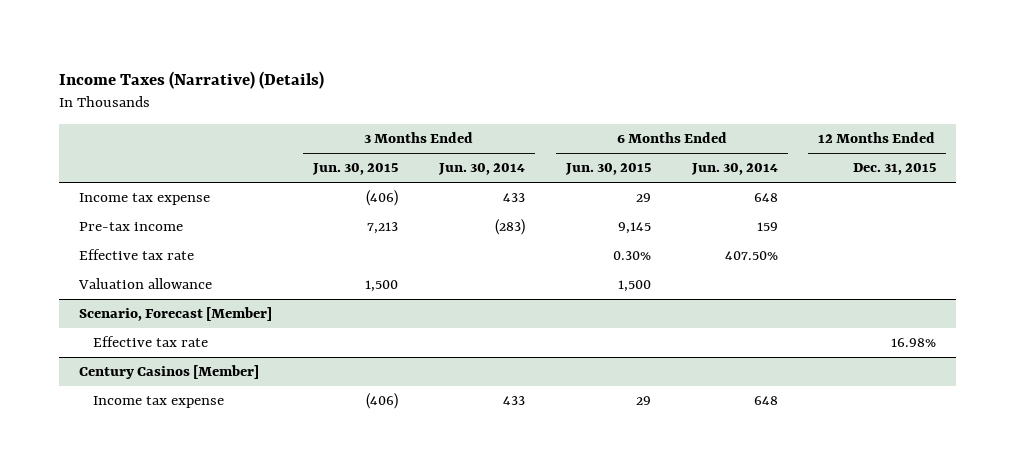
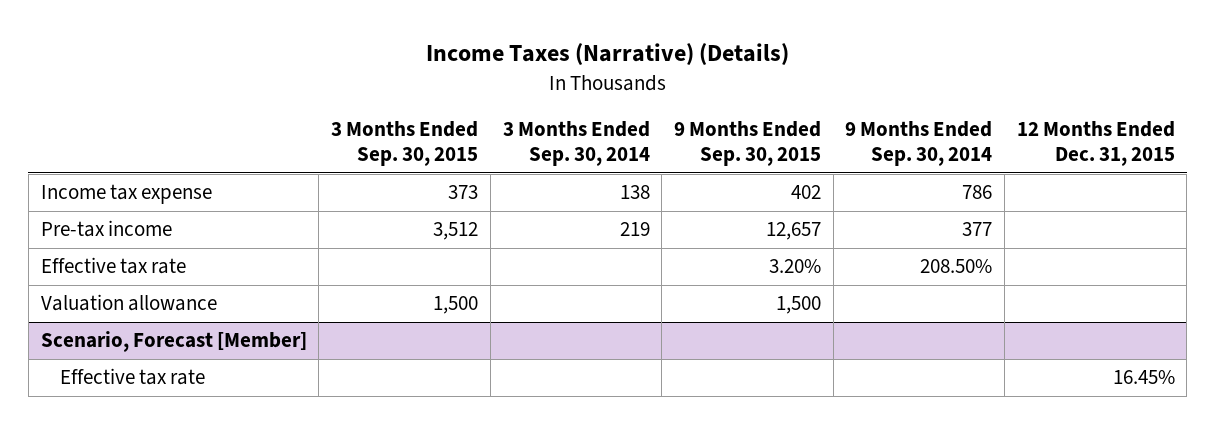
- | 3 Months Ended Jun. 30, 2015 | 3 Months Ended Jun. 30, 2014 | 6 Months Ended Jun. 30, 2015 | 6 Months Ended Jun. 30, 2014 | 12 Months Ended Dec. 31, 2015
+ | 3 Months Ended Sep. 30, 2015 | 3 Months Ended Sep. 30, 2014 | 9 Months Ended Sep. 30, 2015 | 9 Months Ended Sep. 30, 2014 | 12 Months Ended Dec. 31, 2015
@ Scenario, Forecast [Member]
- Effective tax rate | | | | | 16.98%
- Century Casinos [Member]
- Income tax expense | (406) | 433 | 29 | 648 |
@ Scenario, Forecast [Member]
+ Effective tax rate | | | | | 16.45%

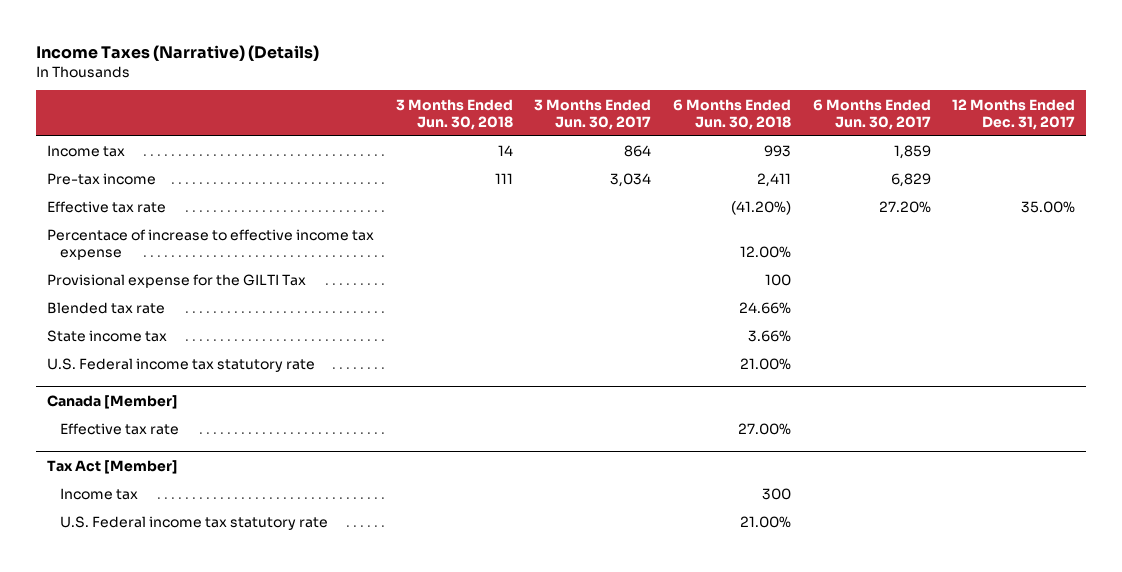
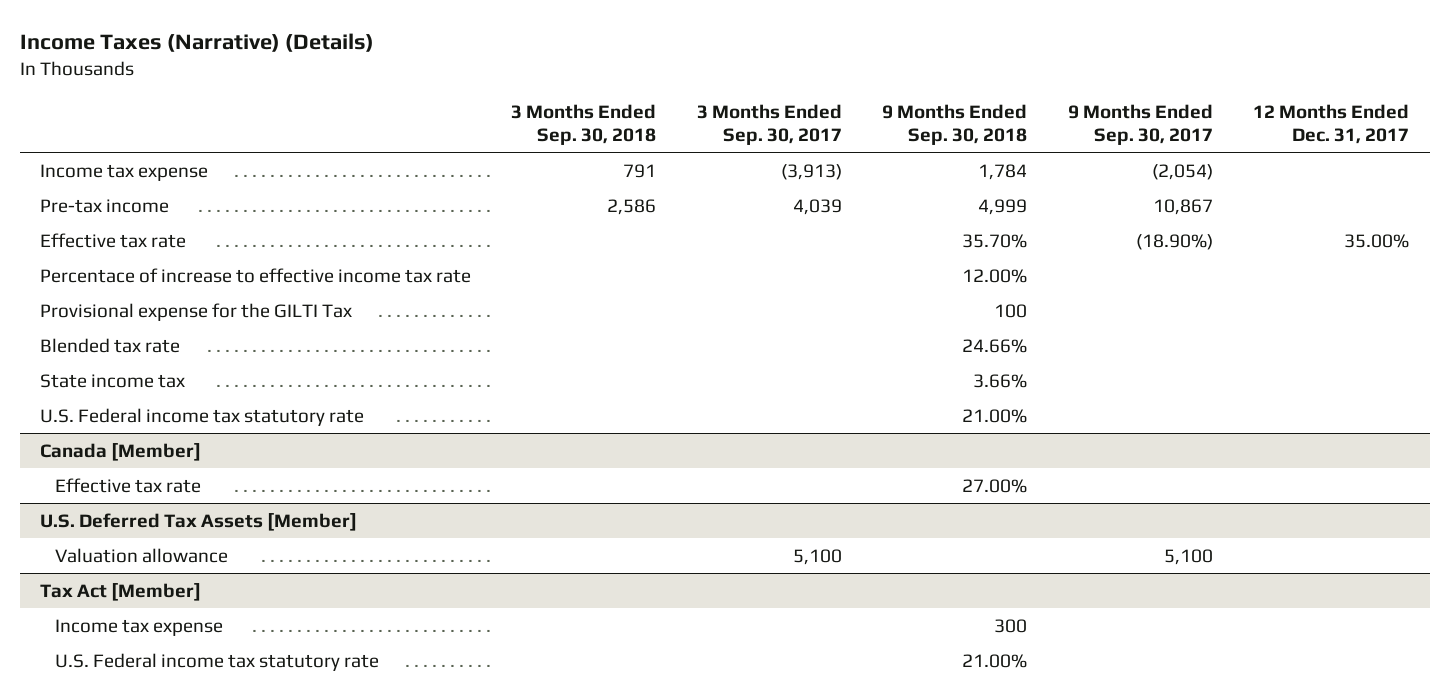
- | 3 Months Ended Jun. 30, 2018 | 3 Months Ended Jun. 30, 2017 | 6 Months Ended Jun. 30, 2018 | 6 Months Ended Jun. 30, 2017 | 12 Months Ended Dec. 31, 2017
+ | 3 Months Ended Sep. 30, 2018 | 3 Months Ended Sep. 30, 2017 | 9 Months Ended Sep. 30, 2018 | 9 Months Ended Sep. 30, 2017 | 12 Months Ended Dec. 31, 2017
- Income tax | 14 | 864 | 993 | 1,859 |
+ Income tax expense | 791 | (3,913) | 1,784 | (2,054) |
- Percentace of increase to effective income tax expense | | | 12.00% | |
+ Percentace of increase to effective income tax rate | | | 12.00% | |
+ U.S. Deferred Tax Assets [Member]
+ Valuation allowance | | 5,100 | | 5,100 |
@ Tax Act [Member]
- Income tax | | | 300 | |
+ Income tax expense | | | 300 | |

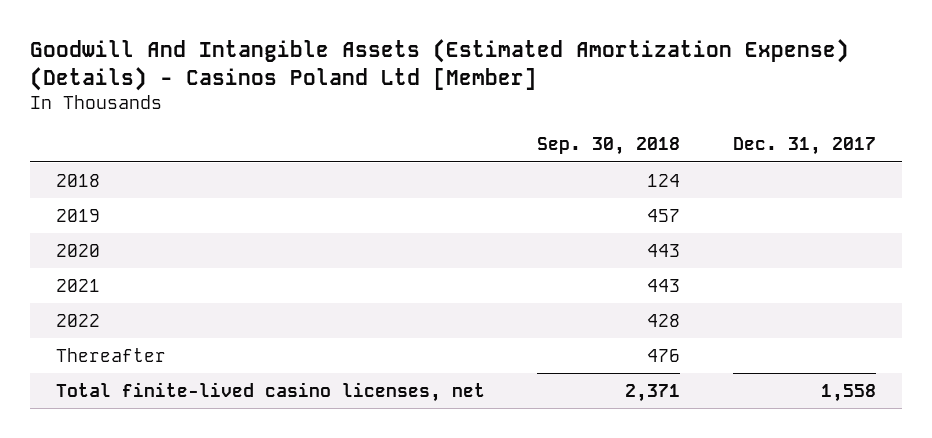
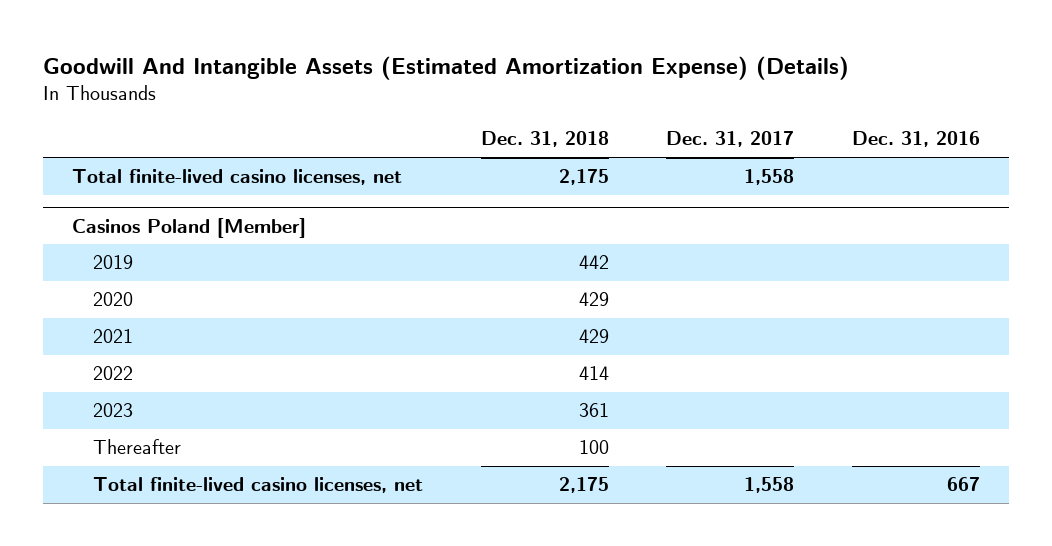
- Goodwill And Intangible Assets (Estimated Amortization Expense) (Details) - Casinos Poland Ltd [Member]
+ Goodwill And Intangible Assets (Estimated Amortization Expense) (Details)
- | Sep. 30, 2018 | Dec. 31, 2017
+ | Dec. 31, 2018 | Dec. 31, 2017 | Dec. 31, 2016
- 2018 | 124 |
- 2019 | 457 |
- 2020 | 443 |
- 2021 | 443 |
- 2022 | 428 |
- Thereafter | 476 |
+ Casinos Poland [Member]
+ 2019 | 442 | |
+ 2020 | 429 | |
+ 2021 | 429 | |
+ 2022 | 414 | |
+ 2023 | 361 | |
+ Thereafter | 100 | |
+ Total finite-lived casino licenses, net | 2,175 | 1,558 | 667

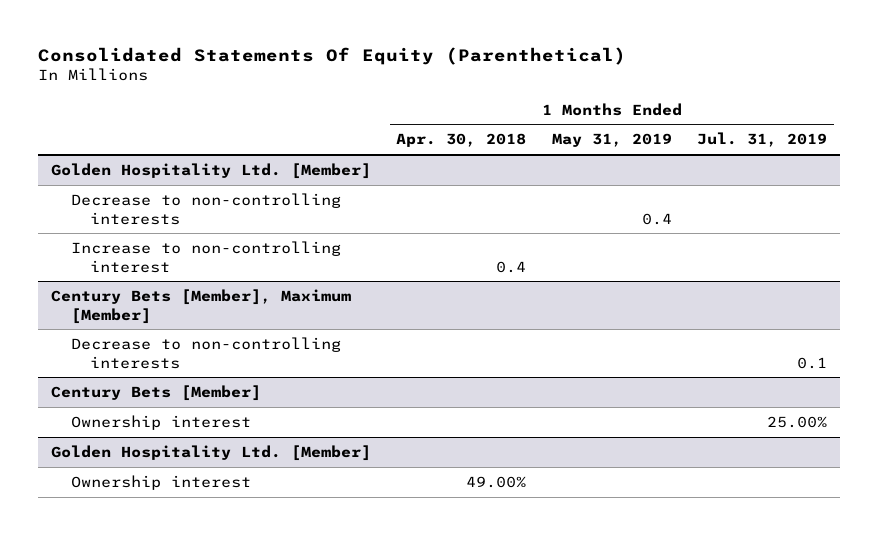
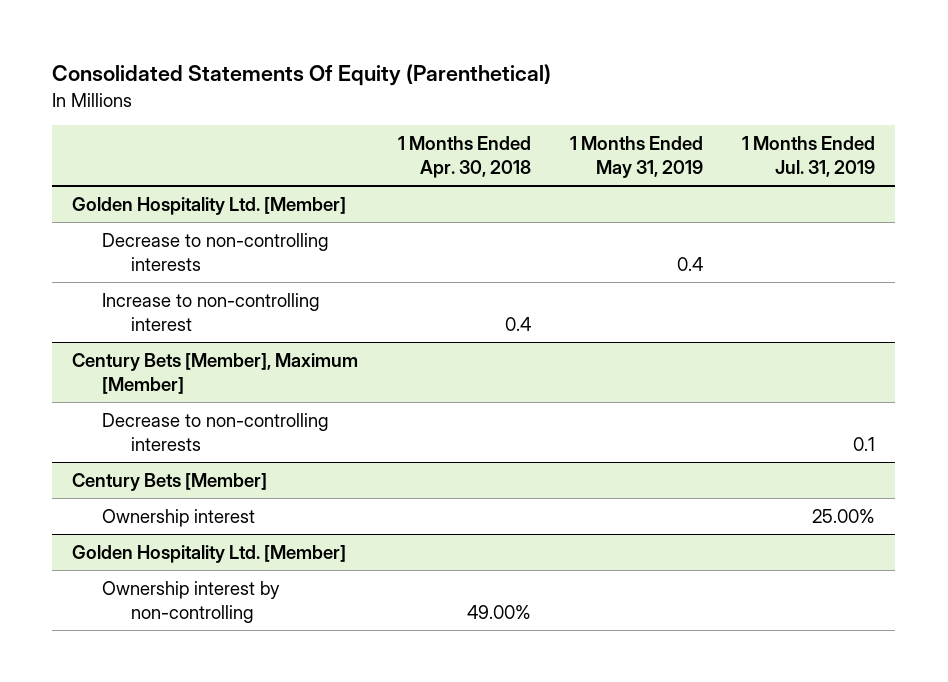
@ Golden Hospitality Ltd. [Member]
- Ownership interest | 49.00% | |
+ Ownership interest by non-controlling | 49.00% | |

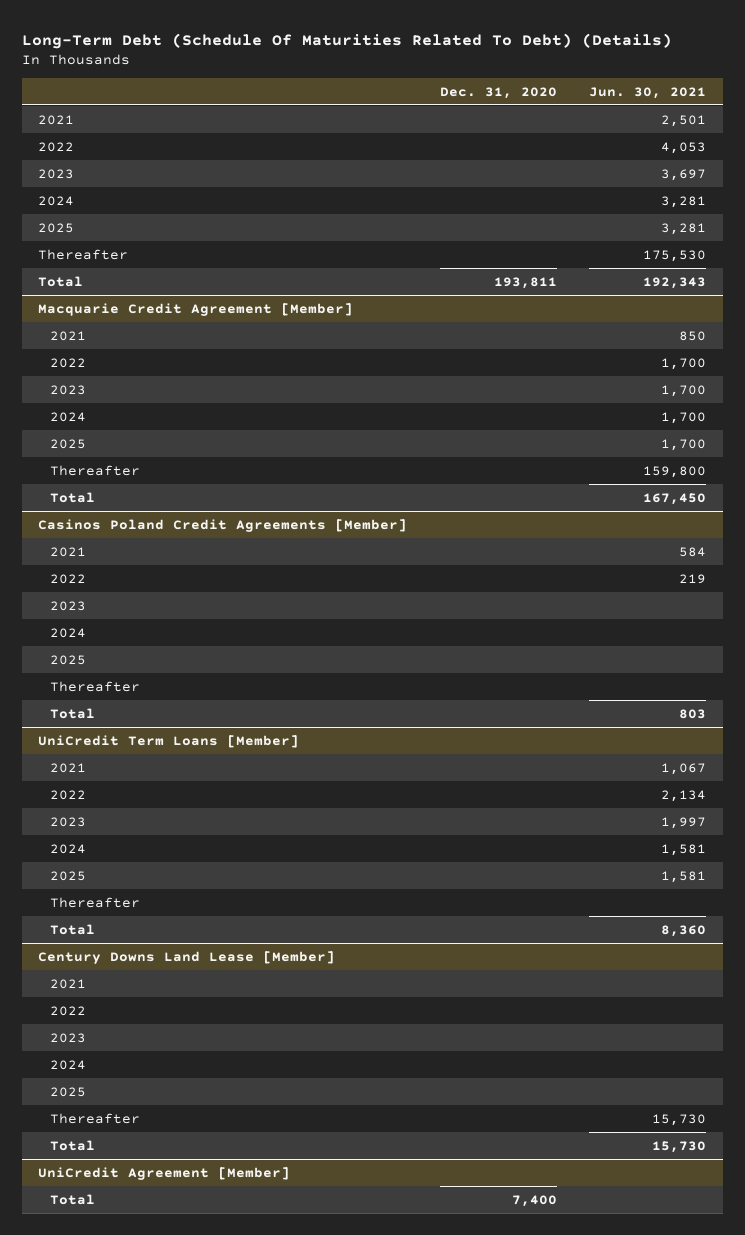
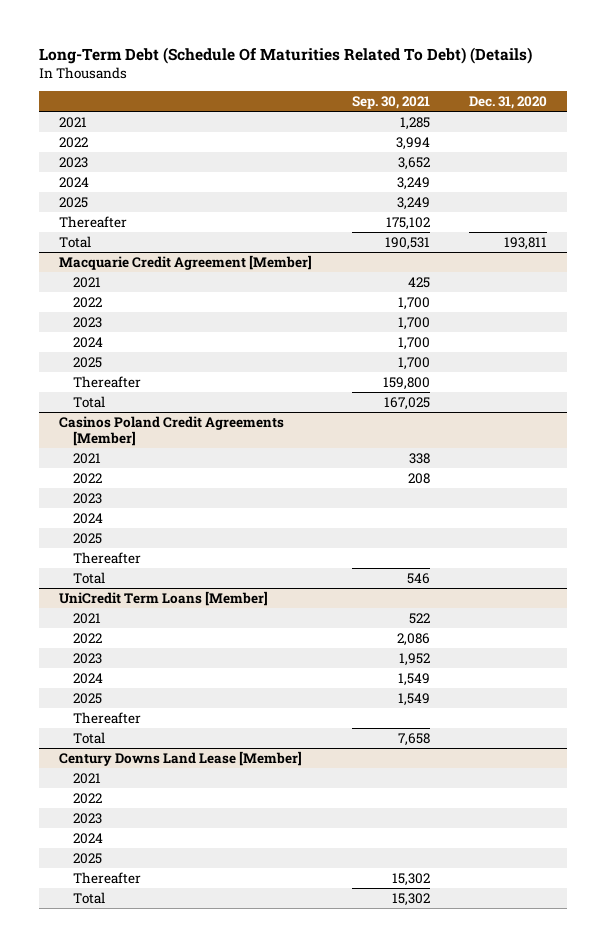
- | Dec. 31, 2020 | Jun. 30, 2021
+ | Sep. 30, 2021 | Dec. 31, 2020
- UniCredit Agreement [Member]
- Total | 7,400 |

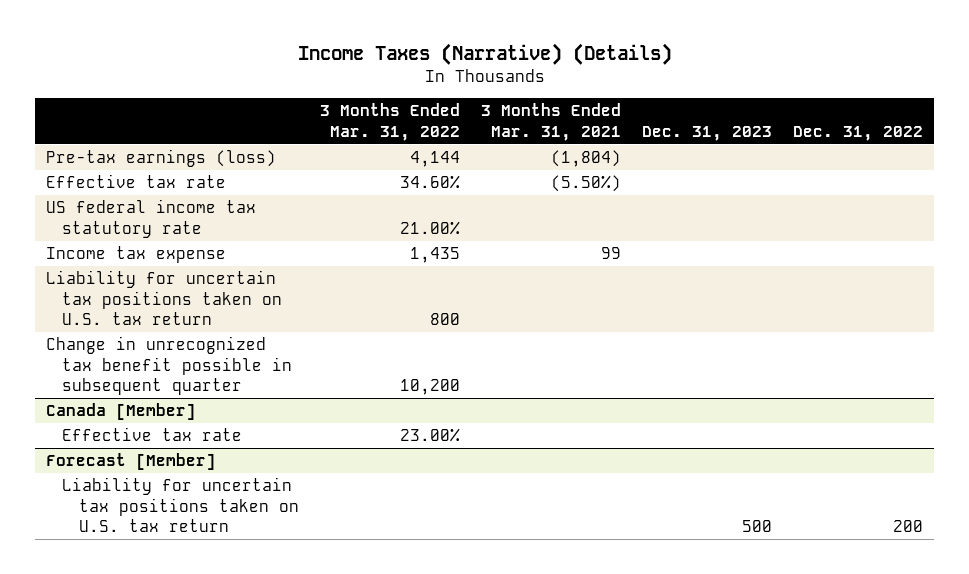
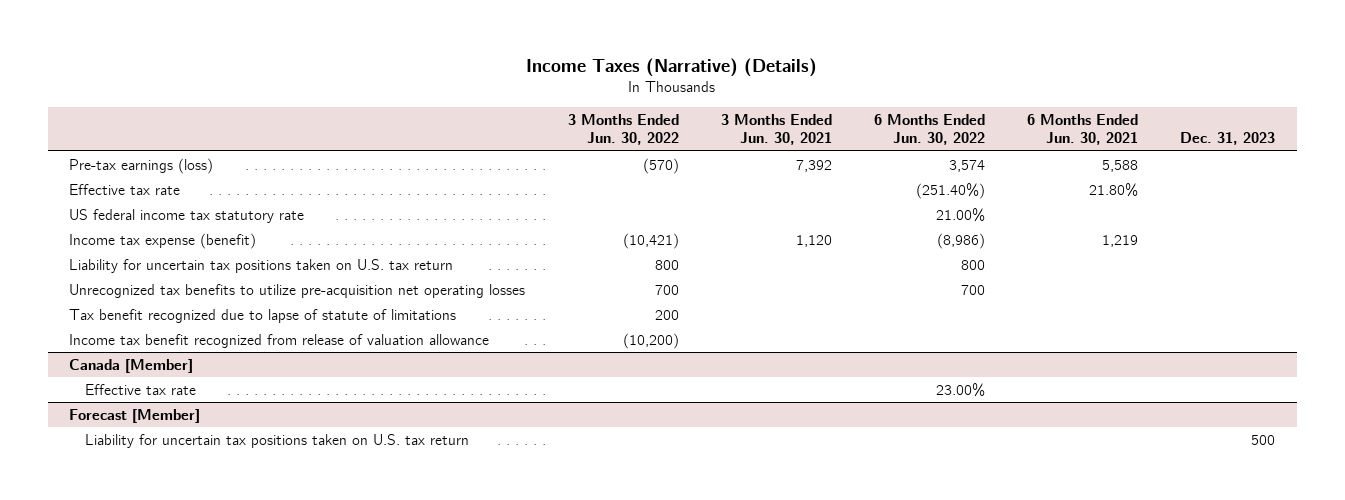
- | 3 Months Ended Mar. 31, 2022 | 3 Months Ended Mar. 31, 2021 | Dec. 31, 2023 | Dec. 31, 2022
+ | 3 Months Ended Jun. 30, 2022 | 3 Months Ended Jun. 30, 2021 | 6 Months Ended Jun. 30, 2022 | 6 Months Ended Jun. 30, 2021 | Dec. 31, 2023
- Income tax expense | 1,435 | 99 | |
+ Income tax expense (benefit) | (10,421) | 1,120 | (8,986) | 1,219 |
- Change in unrecognized tax benefit possible in subsequent quarter | 10,200 | | |
+ Unrecognized tax benefits to utilize pre-acquisition net operating losses | 700 | | 700 | |
+ Tax benefit recognized due to lapse of statute of limitations | 200 | | | |
+ Income tax benefit recognized from release of valuation allowance | (10,200) | | | |

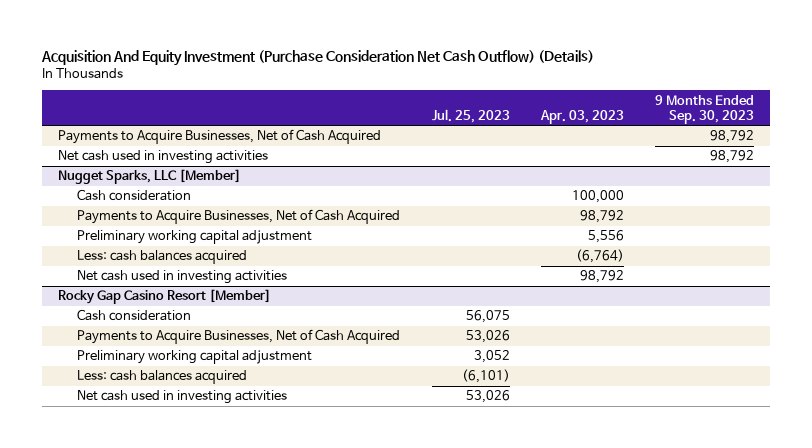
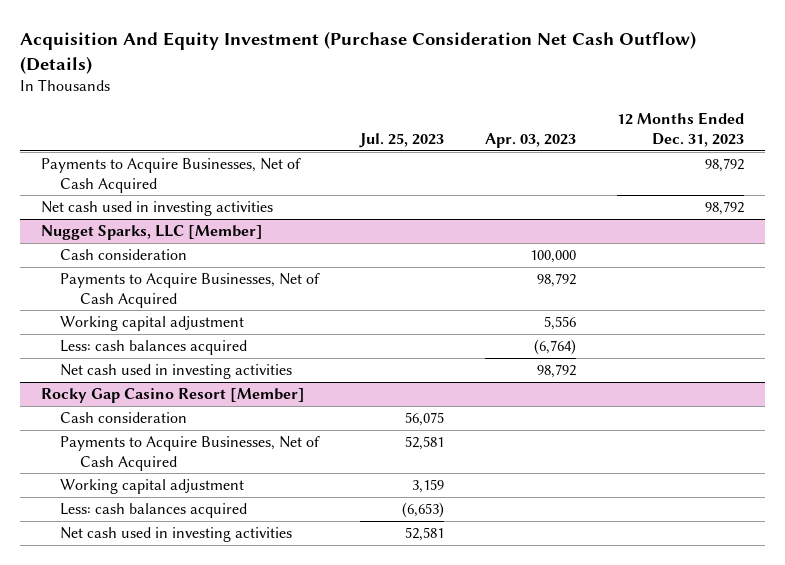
- | Jul. 25, 2023 | Apr. 03, 2023 | 9 Months Ended Sep. 30, 2023
+ | Jul. 25, 2023 | Apr. 03, 2023 | 12 Months Ended Dec. 31, 2023
@ Nugget Sparks, LLC [Member]
- Preliminary working capital adjustment | | 5,556 |
+ Working capital adjustment | | 5,556 |
@ Rocky Gap Casino Resort [Member]
- Payments to Acquire Businesses, Net of Cash Acquired | 53,026 | |
- Preliminary working capital adjustment | 3,052 | |
- Less: cash balances acquired | (6,101) | |
- Net cash used in investing activities | 53,026 | |
+ Payments to Acquire Businesses, Net of Cash Acquired | 52,581 | |
+ Working capital adjustment | 3,159 | |
+ Less: cash balances acquired | (6,653) | |
+ Net cash used in investing activities | 52,581 | |

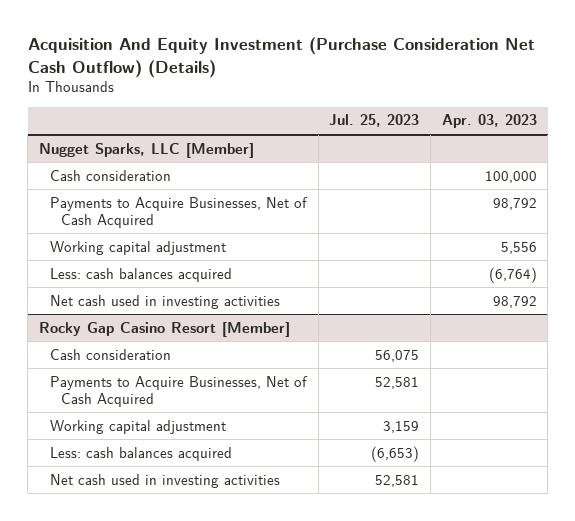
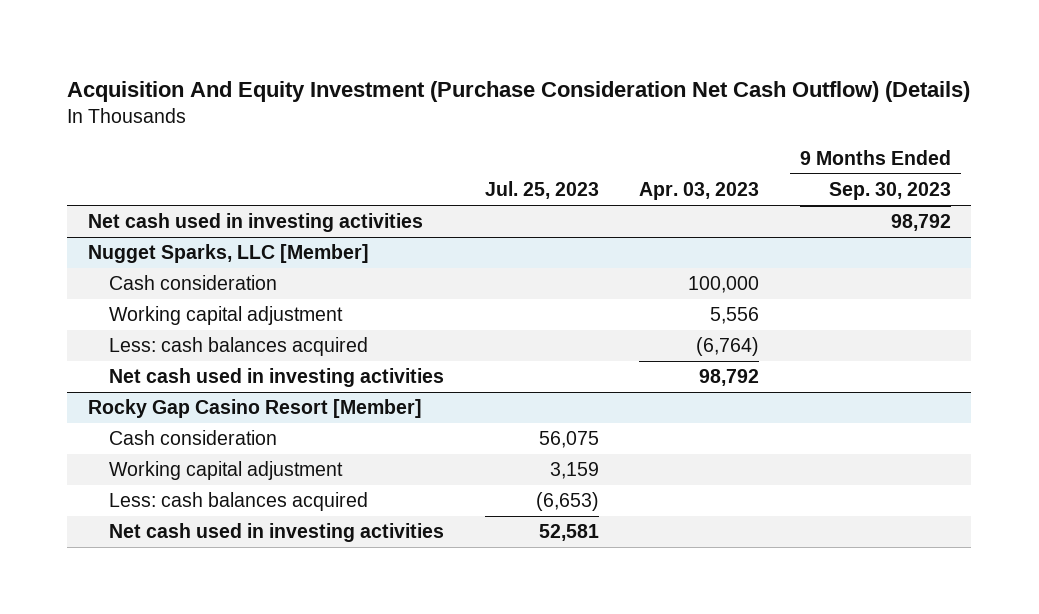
- | Jul. 25, 2023 | Apr. 03, 2023
+ | Jul. 25, 2023 | Apr. 03, 2023 | 9 Months Ended Sep. 30, 2023
+ Net cash used in investing activities | | | 98,792
@ Nugget Sparks, LLC [Member]
- Payments to Acquire Businesses, Net of Cash Acquired | | 98,792
@ Rocky Gap Casino Resort [Member]
- Payments to Acquire Businesses, Net of Cash Acquired | 52,581 |

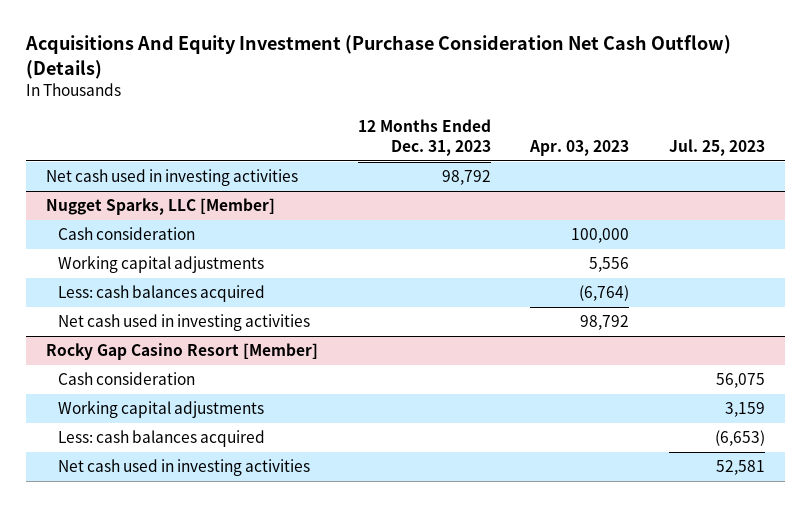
- Acquisition And Equity Investment (Purchase Consideration Net Cash Outflow) (Details)
+ Acquisitions And Equity Investment (Purchase Consideration Net Cash Outflow) (Details)
- | Jul. 25, 2023 | Apr. 03, 2023 | 9 Months Ended Sep. 30, 2023
+ | 12 Months Ended Dec. 31, 2023 | Apr. 03, 2023 | Jul. 25, 2023
@ Nugget Sparks, LLC [Member]
- Working capital adjustment | | 5,556 |
+ Working capital adjustments | | 5,556 |
@ Rocky Gap Casino Resort [Member]
- Working capital adjustment | 3,159 | |
+ Working capital adjustments | | | 3,159

